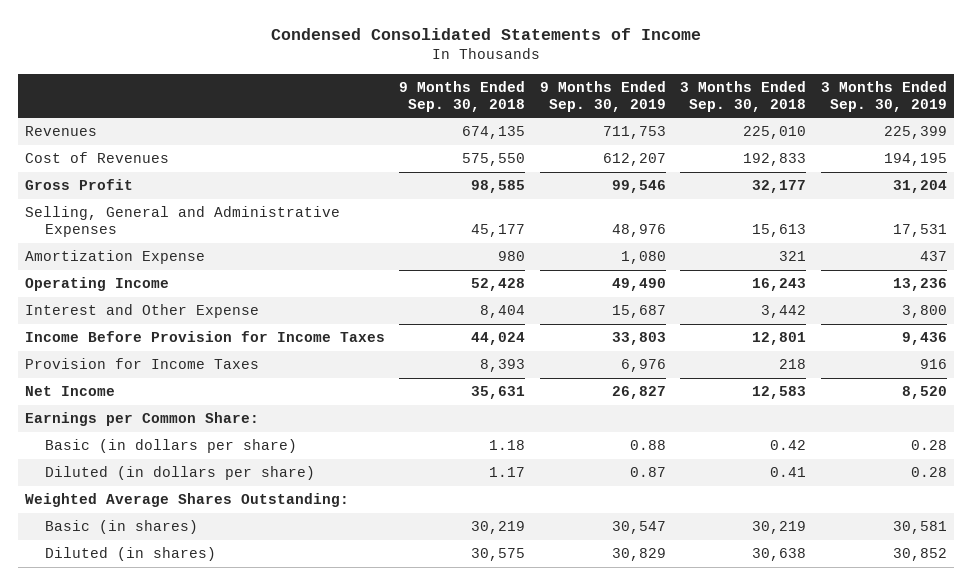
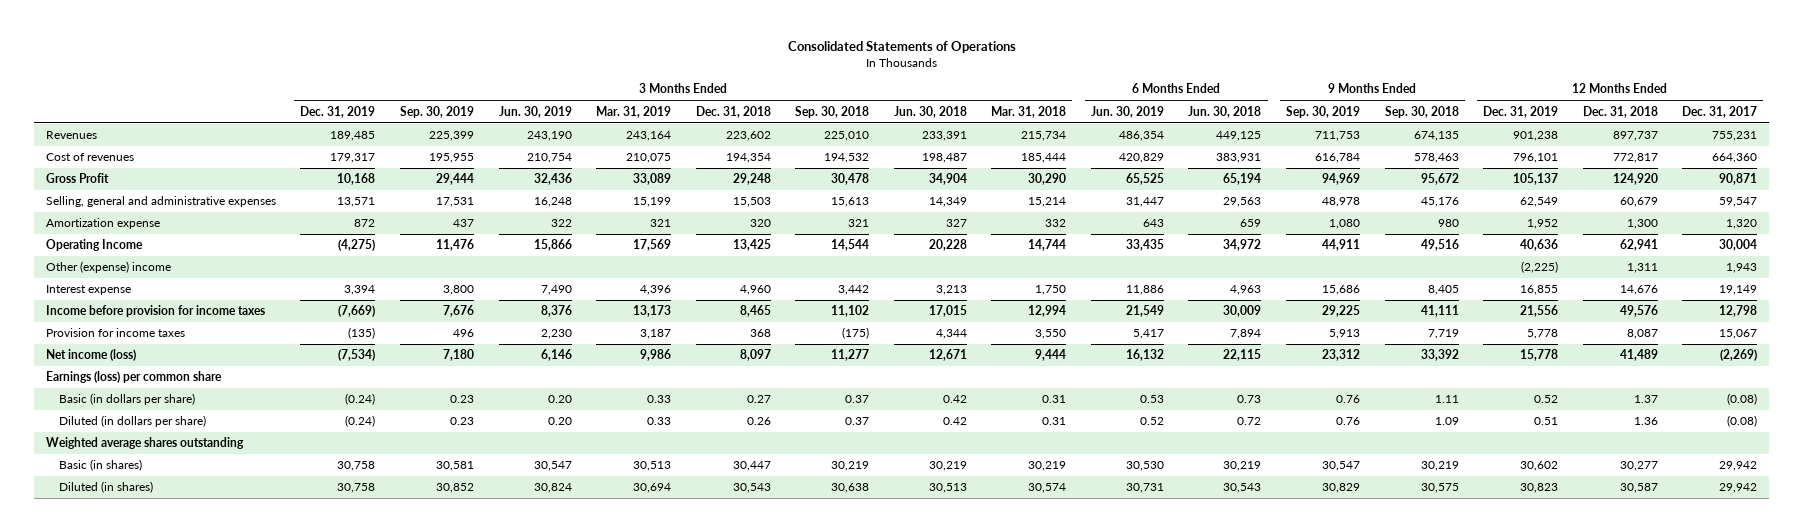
- Condensed Consolidated Statements of Income
+ Consolidated Statements of Operations
- | 9 Months Ended Sep. 30, 2018 | 9 Months Ended Sep. 30, 2019 | 3 Months Ended Sep. 30, 2018 | 3 Months Ended Sep. 30, 2019
+ | 3 Months Ended Dec. 31, 2019 | 3 Months Ended Sep. 30, 2019 | 3 Months Ended Jun. 30, 2019 | 3 Months Ended Mar. 31, 2019 | 3 Months Ended Dec. 31, 2018 | 3 Months Ended Sep. 30, 2018 | 3 Months Ended Jun. 30, 2018 | 3 Months Ended Mar. 31, 2018 | 6 Months Ended Jun. 30, 2019 | 6 Months Ended Jun. 30, 2018 | 9 Months Ended Sep. 30, 2019 | 9 Months Ended Sep. 30, 2018 | 12 Months Ended Dec. 31, 2019 | 12 Months Ended Dec. 31, 2018 | 12 Months Ended Dec. 31, 2017
- Cost of Revenues | 575,550 | 612,207 | 192,833 | 194,195
- Gross Profit | 98,585 | 99,546 | 32,177 | 31,204
- Selling, General and Administrative Expenses | 45,177 | 48,976 | 15,613 | 17,531
- Amortization Expense | 980 | 1,080 | 321 | 437
- Operating Income | 52,428 | 49,490 | 16,243 | 13,236
- Interest and Other Expense | 8,404 | 15,687 | 3,442 | 3,800
- Income Before Provision for Income Taxes | 44,024 | 33,803 | 12,801 | 9,436
- Provision for Income Taxes | 8,393 | 6,976 | 218 | 916
- Net Income | 35,631 | 26,827 | 12,583 | 8,520
- Earnings per Common Share:
- Basic (in dollars per share) | 1.18 | 0.88 | 0.42 | 0.28
- Diluted (in dollars per share) | 1.17 | 0.87 | 0.41 | 0.28
- Weighted Average Shares Outstanding:
+ Cost of revenues | 179,317 | 195,955 | 210,754 | 210,075 | 194,354 | 194,532 | 198,487 | 185,444 | 420,829 | 383,931 | 616,784 | 578,463 | 796,101 | 772,817 | 664,360
+ Gross Profit | 10,168 | 29,444 | 32,436 | 33,089 | 29,248 | 30,478 | 34,904 | 30,290 | 65,525 | 65,194 | 94,969 | 95,672 | 105,137 | 124,920 | 90,871
+ Selling, general and administrative expenses | 13,571 | 17,531 | 16,248 | 15,199 | 15,503 | 15,613 | 14,349 | 15,214 | 31,447 | 29,563 | 48,978 | 45,176 | 62,549 | 60,679 | 59,547
+ Amortization expense | 872 | 437 | 322 | 321 | 320 | 321 | 327 | 332 | 643 | 659 | 1,080 | 980 | 1,952 | 1,300 | 1,320
+ Operating Income | (4,275) | 11,476 | 15,866 | 17,569 | 13,425 | 14,544 | 20,228 | 14,744 | 33,435 | 34,972 | 44,911 | 49,516 | 40,636 | 62,941 | 30,004
+ Other (expense) income | | | | | | | | | | | | | (2,225) | 1,311 | 1,943
+ Interest expense | 3,394 | 3,800 | 7,490 | 4,396 | 4,960 | 3,442 | 3,213 | 1,750 | 11,886 | 4,963 | 15,686 | 8,405 | 16,855 | 14,676 | 19,149
+ Income before provision for income taxes | (7,669) | 7,676 | 8,376 | 13,173 | 8,465 | 11,102 | 17,015 | 12,994 | 21,549 | 30,009 | 29,225 | 41,111 | 21,556 | 49,576 | 12,798
+ Provision for income taxes | (135) | 496 | 2,230 | 3,187 | 368 | (175) | 4,344 | 3,550 | 5,417 | 7,894 | 5,913 | 7,719 | 5,778 | 8,087 | 15,067
+ Net income (loss) | (7,534) | 7,180 | 6,146 | 9,986 | 8,097 | 11,277 | 12,671 | 9,444 | 16,132 | 22,115 | 23,312 | 33,392 | 15,778 | 41,489 | (2,269)
+ Earnings (loss) per common share
+ Basic (in dollars per share) | (0.24) | 0.23 | 0.20 | 0.33 | 0.27 | 0.37 | 0.42 | 0.31 | 0.53 | 0.73 | 0.76 | 1.11 | 0.52 | 1.37 | (0.08)
+ Diluted (in dollars per share) | (0.24) | 0.23 | 0.20 | 0.33 | 0.26 | 0.37 | 0.42 | 0.31 | 0.52 | 0.72 | 0.76 | 1.09 | 0.51 | 1.36 | (0.08)
+ Weighted average shares outstanding

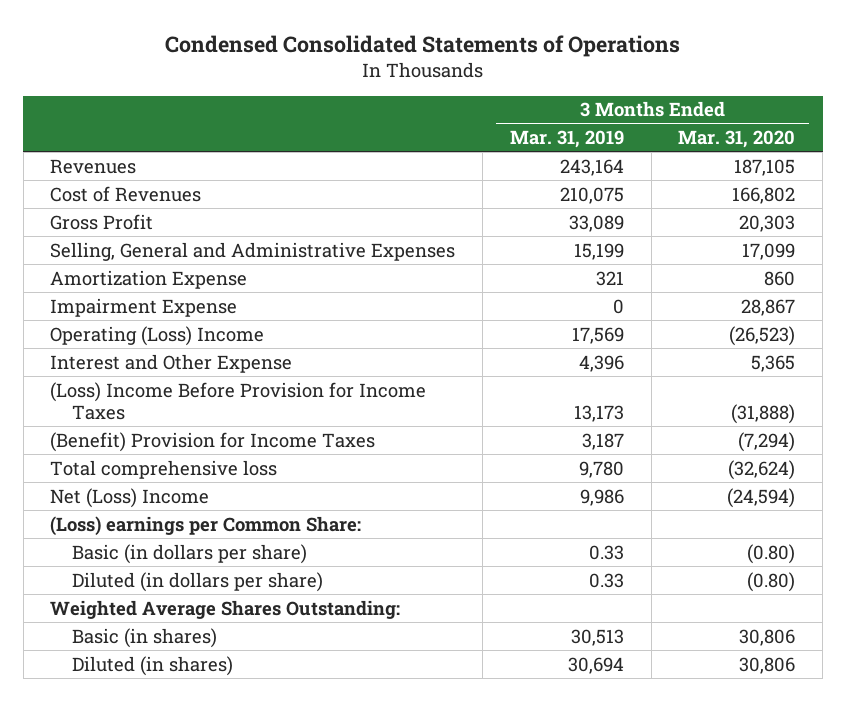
- Consolidated Statements of Operations
+ Condensed Consolidated Statements of Operations
- | 3 Months Ended Dec. 31, 2019 | 3 Months Ended Sep. 30, 2019 | 3 Months Ended Jun. 30, 2019 | 3 Months Ended Mar. 31, 2019 | 3 Months Ended Dec. 31, 2018 | 3 Months Ended Sep. 30, 2018 | 3 Months Ended Jun. 30, 2018 | 3 Months Ended Mar. 31, 2018 | 6 Months Ended Jun. 30, 2019 | 6 Months Ended Jun. 30, 2018 | 9 Months Ended Sep. 30, 2019 | 9 Months Ended Sep. 30, 2018 | 12 Months Ended Dec. 31, 2019 | 12 Months Ended Dec. 31, 2018 | 12 Months Ended Dec. 31, 2017
+ | 3 Months Ended Mar. 31, 2019 | 3 Months Ended Mar. 31, 2020
- Cost of revenues | 179,317 | 195,955 | 210,754 | 210,075 | 194,354 | 194,532 | 198,487 | 185,444 | 420,829 | 383,931 | 616,784 | 578,463 | 796,101 | 772,817 | 664,360
+ Cost of Revenues | 210,075 | 166,802
- Selling, general and administrative expenses | 13,571 | 17,531 | 16,248 | 15,199 | 15,503 | 15,613 | 14,349 | 15,214 | 31,447 | 29,563 | 48,978 | 45,176 | 62,549 | 60,679 | 59,547
- Amortization expense | 872 | 437 | 322 | 321 | 320 | 321 | 327 | 332 | 643 | 659 | 1,080 | 980 | 1,952 | 1,300 | 1,320
- Operating Income | (4,275) | 11,476 | 15,866 | 17,569 | 13,425 | 14,544 | 20,228 | 14,744 | 33,435 | 34,972 | 44,911 | 49,516 | 40,636 | 62,941 | 30,004
- Other (expense) income | | | | | | | | | | | | | (2,225) | 1,311 | 1,943
- Interest expense | 3,394 | 3,800 | 7,490 | 4,396 | 4,960 | 3,442 | 3,213 | 1,750 | 11,886 | 4,963 | 15,686 | 8,405 | 16,855 | 14,676 | 19,149
- Income before provision for income taxes | (7,669) | 7,676 | 8,376 | 13,173 | 8,465 | 11,102 | 17,015 | 12,994 | 21,549 | 30,009 | 29,225 | 41,111 | 21,556 | 49,576 | 12,798
- Provision for income taxes | (135) | 496 | 2,230 | 3,187 | 368 | (175) | 4,344 | 3,550 | 5,417 | 7,894 | 5,913 | 7,719 | 5,778 | 8,087 | 15,067
- Net income (loss) | (7,534) | 7,180 | 6,146 | 9,986 | 8,097 | 11,277 | 12,671 | 9,444 | 16,132 | 22,115 | 23,312 | 33,392 | 15,778 | 41,489 | (2,269)
- Earnings (loss) per common share
+ Selling, General and Administrative Expenses | 15,199 | 17,099
+ Amortization Expense | 321 | 860
+ Impairment Expense | 0 | 28,867
+ Operating (Loss) Income | 17,569 | (26,523)
+ Interest and Other Expense | 4,396 | 5,365
+ (Loss) Income Before Provision for Income Taxes | 13,173 | (31,888)
+ (Benefit) Provision for Income Taxes | 3,187 | (7,294)
+ Total comprehensive loss | 9,780 | (32,624)
+ Net (Loss) Income | 9,986 | (24,594)
+ (Loss) earnings per Common Share:
- Weighted average shares outstanding
+ Weighted Average Shares Outstanding:

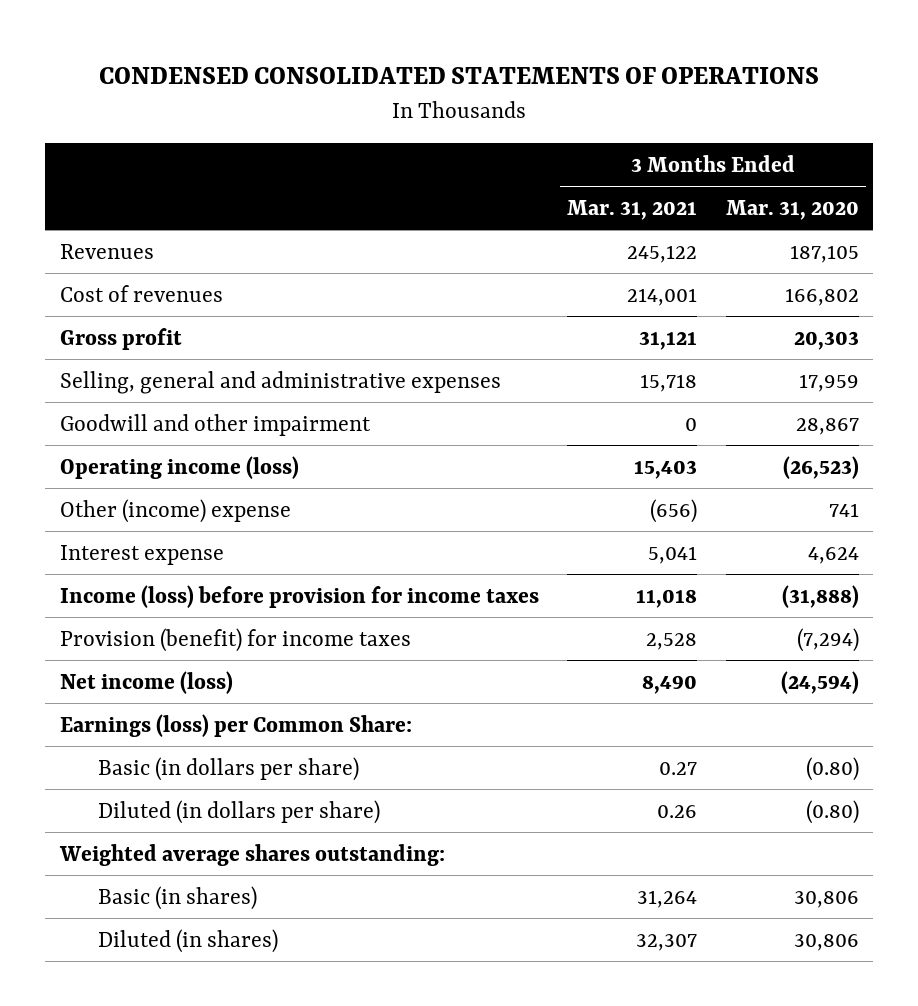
- Condensed Consolidated Statements of Operations
+ CONDENSED CONSOLIDATED STATEMENTS OF OPERATIONS
- | 3 Months Ended Mar. 31, 2019 | 3 Months Ended Mar. 31, 2020
+ | 3 Months Ended Mar. 31, 2021 | 3 Months Ended Mar. 31, 2020
- Cost of Revenues | 210,075 | 166,802
- Gross Profit | 33,089 | 20,303
- Selling, General and Administrative Expenses | 15,199 | 17,099
- Amortization Expense | 321 | 860
- Impairment Expense | 0 | 28,867
- Operating (Loss) Income | 17,569 | (26,523)
- Interest and Other Expense | 4,396 | 5,365
- (Loss) Income Before Provision for Income Taxes | 13,173 | (31,888)
- (Benefit) Provision for Income Taxes | 3,187 | (7,294)
- Total comprehensive loss | 9,780 | (32,624)
- Net (Loss) Income | 9,986 | (24,594)
- (Loss) earnings per Common Share:
+ Cost of revenues | 214,001 | 166,802
+ Gross profit | 31,121 | 20,303
+ Selling, general and administrative expenses | 15,718 | 17,959
+ Goodwill and other impairment | 0 | 28,867
+ Operating income (loss) | 15,403 | (26,523)
+ Other (income) expense | (656) | 741
+ Interest expense | 5,041 | 4,624
+ Income (loss) before provision for income taxes | 11,018 | (31,888)
+ Provision (benefit) for income taxes | 2,528 | (7,294)
+ Net income (loss) | 8,490 | (24,594)
+ Earnings (loss) per Common Share:
- Weighted Average Shares Outstanding:
+ Weighted average shares outstanding:

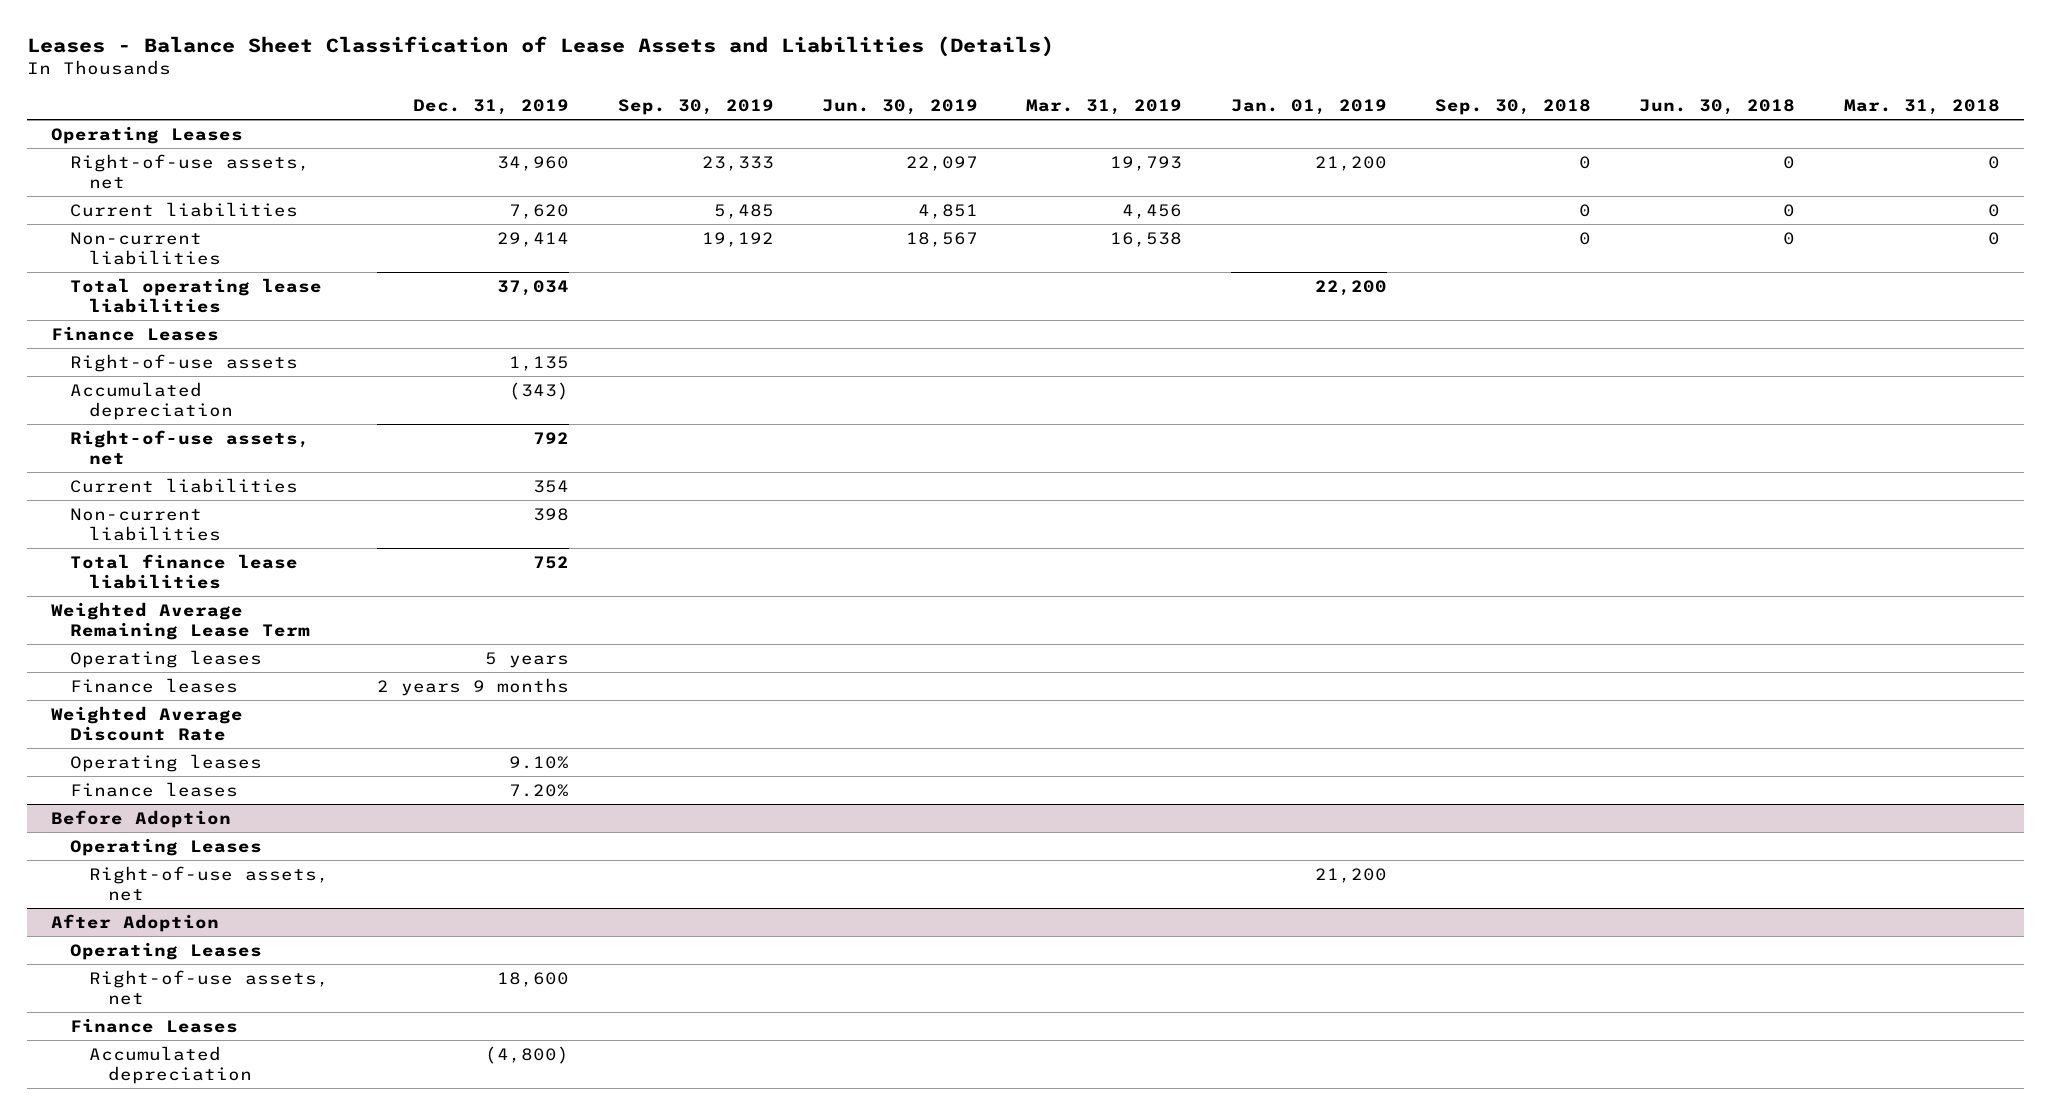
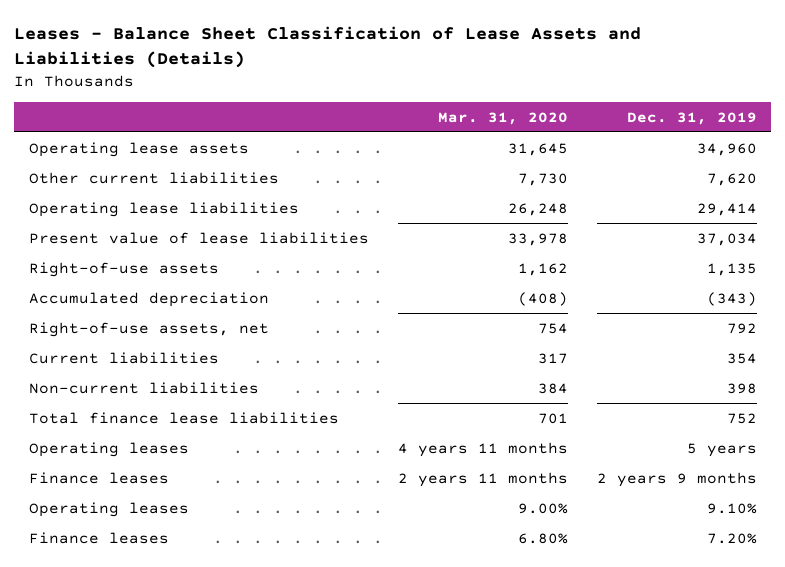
- | Dec. 31, 2019 | Sep. 30, 2019 | Jun. 30, 2019 | Mar. 31, 2019 | Jan. 01, 2019 | Sep. 30, 2018 | Jun. 30, 2018 | Mar. 31, 2018
+ | Mar. 31, 2020 | Dec. 31, 2019
- Operating Leases
- Right-of-use assets, net | 34,960 | 23,333 | 22,097 | 19,793 | 21,200 | 0 | 0 | 0
- Current liabilities | 7,620 | 5,485 | 4,851 | 4,456 | | 0 | 0 | 0
- Non-current liabilities | 29,414 | 19,192 | 18,567 | 16,538 | | 0 | 0 | 0
- Total operating lease liabilities | 37,034 | | | | 22,200 | | |
- Finance Leases
+ Operating lease assets | 31,645 | 34,960
+ Other current liabilities | 7,730 | 7,620
+ Operating lease liabilities | 26,248 | 29,414
+ Present value of lease liabilities | 33,978 | 37,034
- Weighted Average Remaining Lease Term
- Weighted Average Discount Rate
- Before Adoption
- Operating Leases
- Right-of-use assets, net | | | | | 21,200 | | |
- After Adoption
- Operating Leases
- Right-of-use assets, net | 18,600 | | | | | | |
- Finance Leases
- Accumulated depreciation | (4,800) | | | | | | |

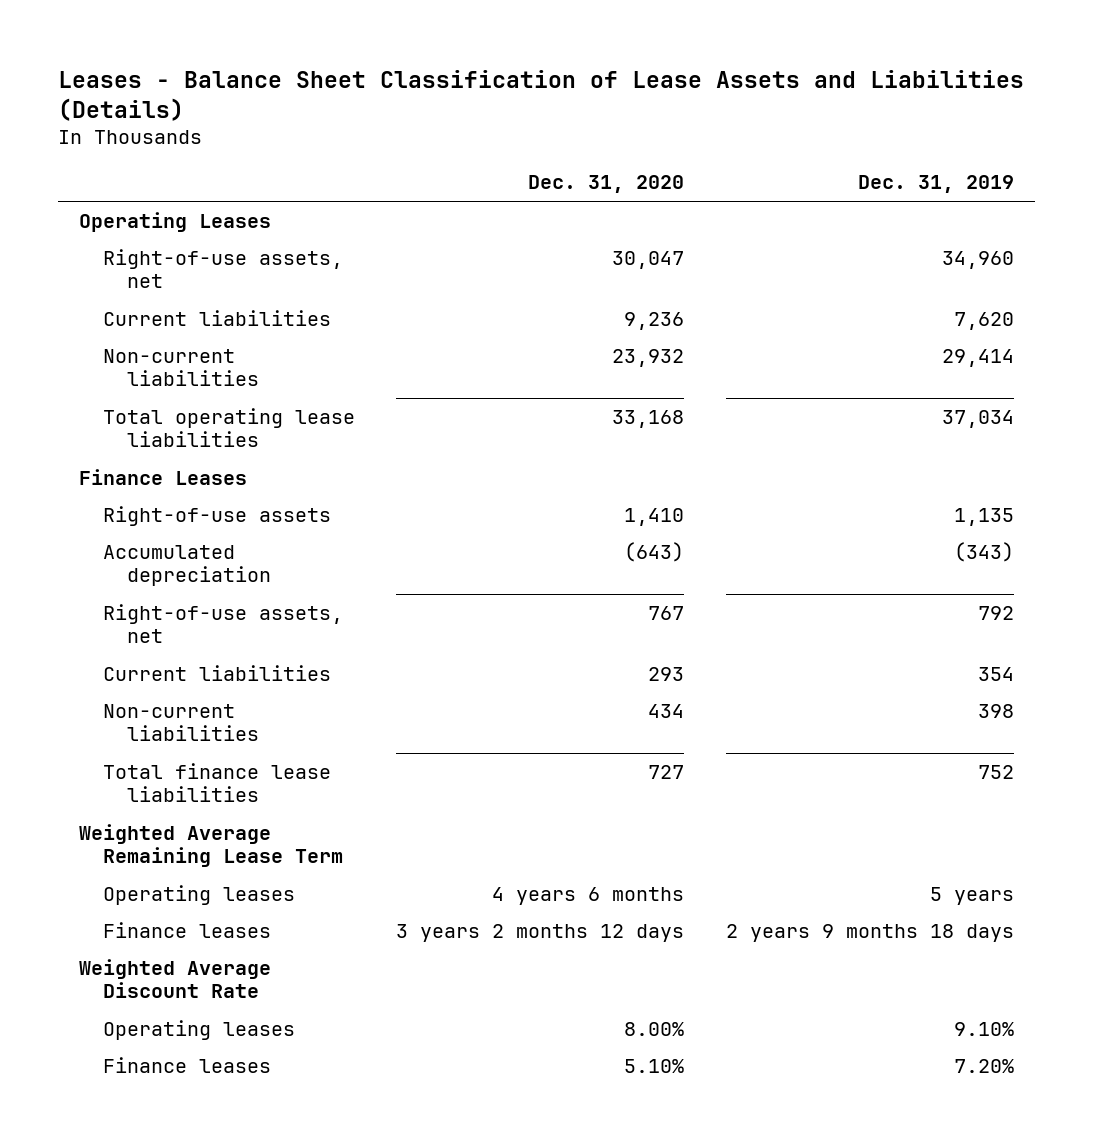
- | Mar. 31, 2020 | Dec. 31, 2019
+ | Dec. 31, 2020 | Dec. 31, 2019
- Operating lease assets | 31,645 | 34,960
- Other current liabilities | 7,730 | 7,620
- Operating lease liabilities | 26,248 | 29,414
- Present value of lease liabilities | 33,978 | 37,034
+ Operating Leases
+ Right-of-use assets, net | 30,047 | 34,960
+ Current liabilities | 9,236 | 7,620
+ Non-current liabilities | 23,932 | 29,414
+ Total operating lease liabilities | 33,168 | 37,034
+ Finance Leases
+ Weighted Average Remaining Lease Term
- Finance leases | 2 years 11 months | 2 years 9 months
+ Finance leases | 3 years 2 months 12 days | 2 years 9 months 18 days
+ Weighted Average Discount Rate

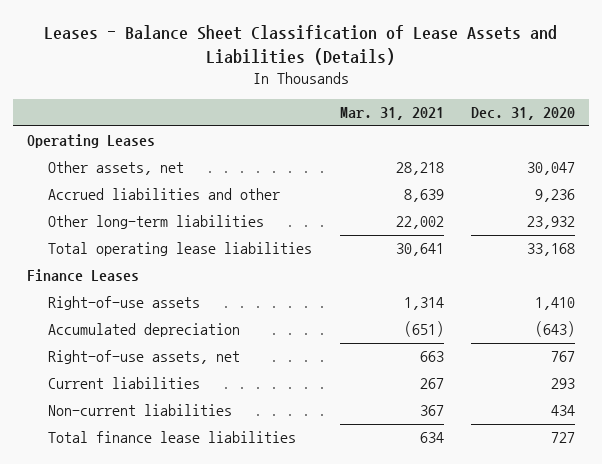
- | Dec. 31, 2020 | Dec. 31, 2019
+ | Mar. 31, 2021 | Dec. 31, 2020
- Right-of-use assets, net | 30,047 | 34,960
- Current liabilities | 9,236 | 7,620
- Non-current liabilities | 23,932 | 29,414
+ Other assets, net | 28,218 | 30,047
+ Accrued liabilities and other | 8,639 | 9,236
+ Other long-term liabilities | 22,002 | 23,932
- Weighted Average Remaining Lease Term
- Operating leases | 4 years 6 months | 5 years
- Finance leases | 3 years 2 months 12 days | 2 years 9 months 18 days
- Weighted Average Discount Rate
- Operating leases | 8.00% | 9.10%
- Finance leases | 5.10% | 7.20%

